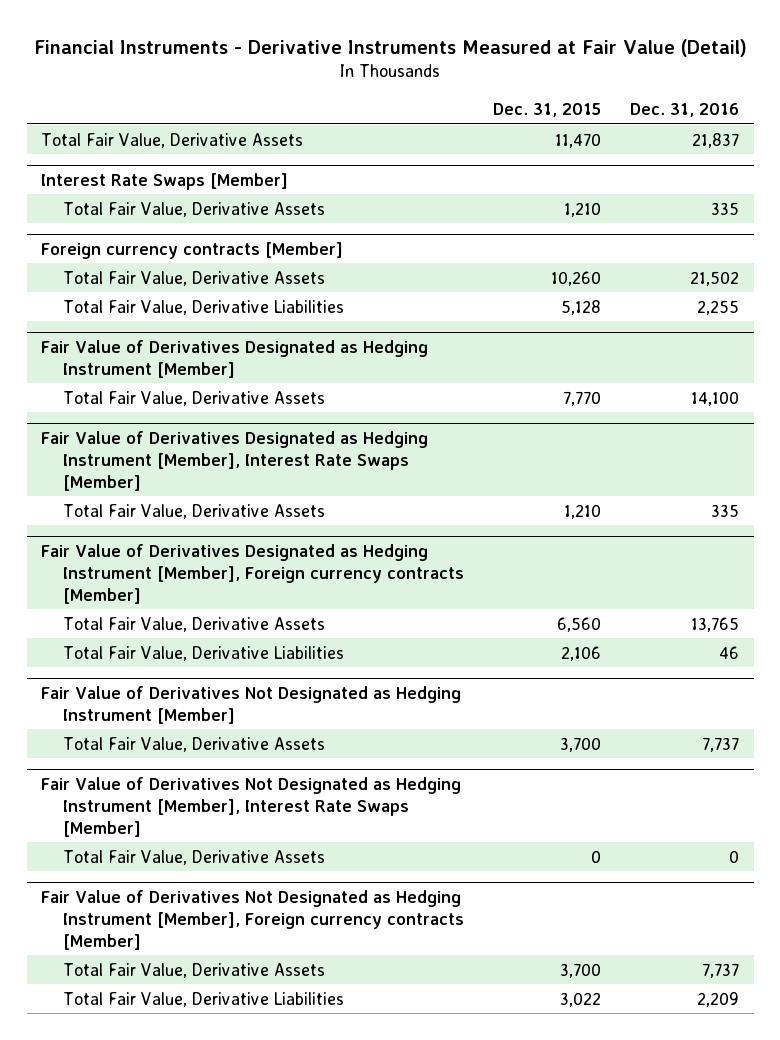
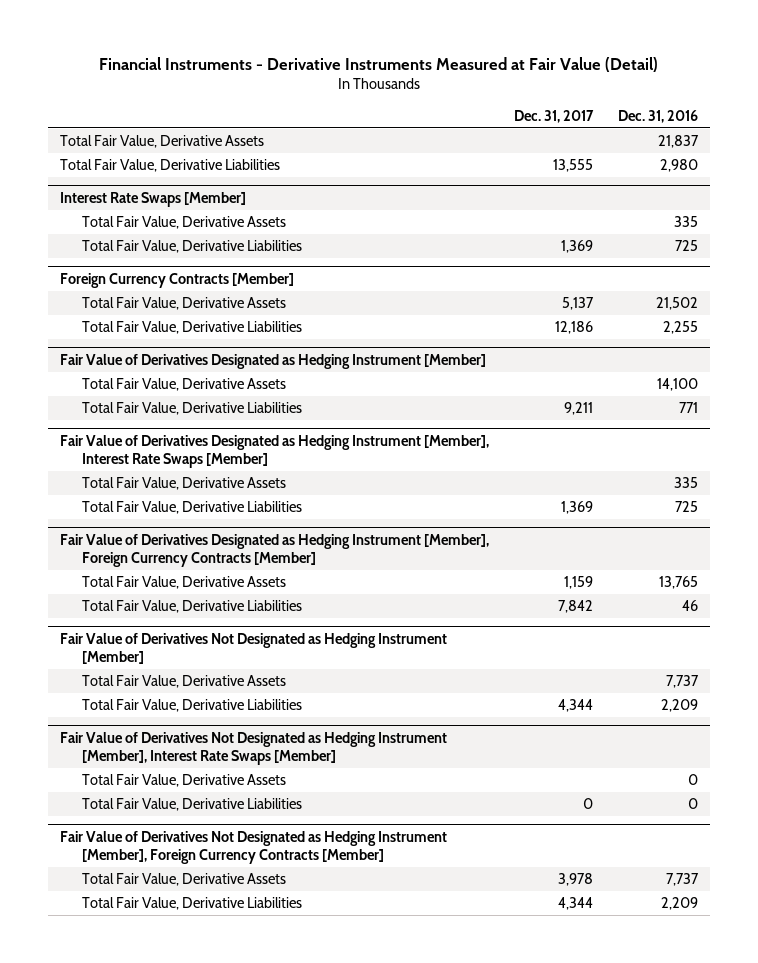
- | Dec. 31, 2015 | Dec. 31, 2016
+ | Dec. 31, 2017 | Dec. 31, 2016
+ Total Fair Value, Derivative Liabilities | 13,555 | 2,980
- Foreign currency contracts [Member]
@ Interest Rate Swaps [Member]
+ Total Fair Value, Derivative Liabilities | 1,369 | 725
+ Foreign Currency Contracts [Member]
@ Fair Value of Derivatives Designated as Hedging Instrument [Member]
+ Total Fair Value, Derivative Liabilities | 9,211 | 771
- Fair Value of Derivatives Designated as Hedging Instrument [Member], Foreign currency contracts [Member]
@ Fair Value of Derivatives Designated as Hedging Instrument [Member], Interest Rate Swaps [Member]
+ Total Fair Value, Derivative Liabilities | 1,369 | 725
+ Fair Value of Derivatives Designated as Hedging Instrument [Member], Foreign Currency Contracts [Member]
@ Fair Value of Derivatives Not Designated as Hedging Instrument [Member]
+ Total Fair Value, Derivative Liabilities | 4,344 | 2,209
- Fair Value of Derivatives Not Designated as Hedging Instrument [Member], Foreign currency contracts [Member]
@ Fair Value of Derivatives Not Designated as Hedging Instrument [Member], Interest Rate Swaps [Member]
+ Total Fair Value, Derivative Liabilities | 0 | 0
+ Fair Value of Derivatives Not Designated as Hedging Instrument [Member], Foreign Currency Contracts [Member]

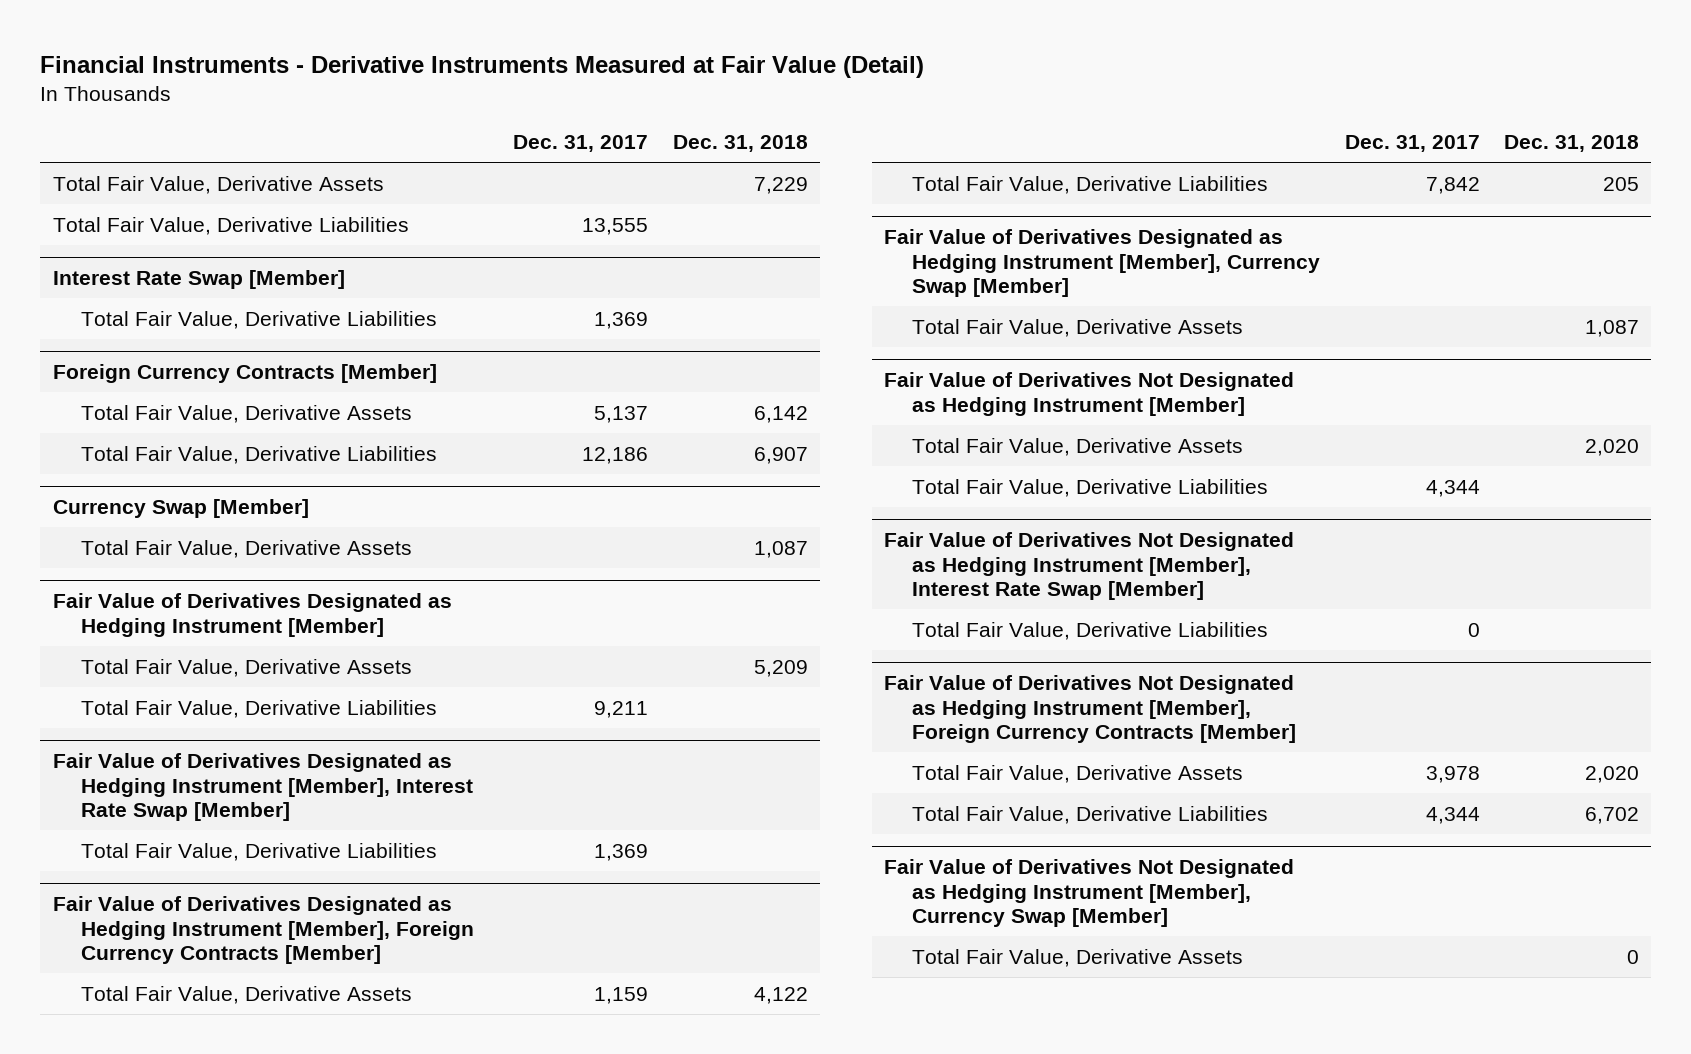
- | Dec. 31, 2017 | Dec. 31, 2016
+ | Dec. 31, 2017 | Dec. 31, 2018
- Interest Rate Swaps [Member]
- Total Fair Value, Derivative Assets | | 335
+ Interest Rate Swap [Member]
+ Currency Swap [Member]
+ Total Fair Value, Derivative Assets | | 1,087
- Fair Value of Derivatives Designated as Hedging Instrument [Member], Interest Rate Swaps [Member]
- Total Fair Value, Derivative Assets | | 335
+ Fair Value of Derivatives Designated as Hedging Instrument [Member], Interest Rate Swap [Member]
+ Fair Value of Derivatives Designated as Hedging Instrument [Member], Currency Swap [Member]
+ Total Fair Value, Derivative Assets | | 1,087
- Fair Value of Derivatives Not Designated as Hedging Instrument [Member], Interest Rate Swaps [Member]
- Total Fair Value, Derivative Assets | | 0
+ Fair Value of Derivatives Not Designated as Hedging Instrument [Member], Interest Rate Swap [Member]
+ Fair Value of Derivatives Not Designated as Hedging Instrument [Member], Currency Swap [Member]
+ Total Fair Value, Derivative Assets | | 0

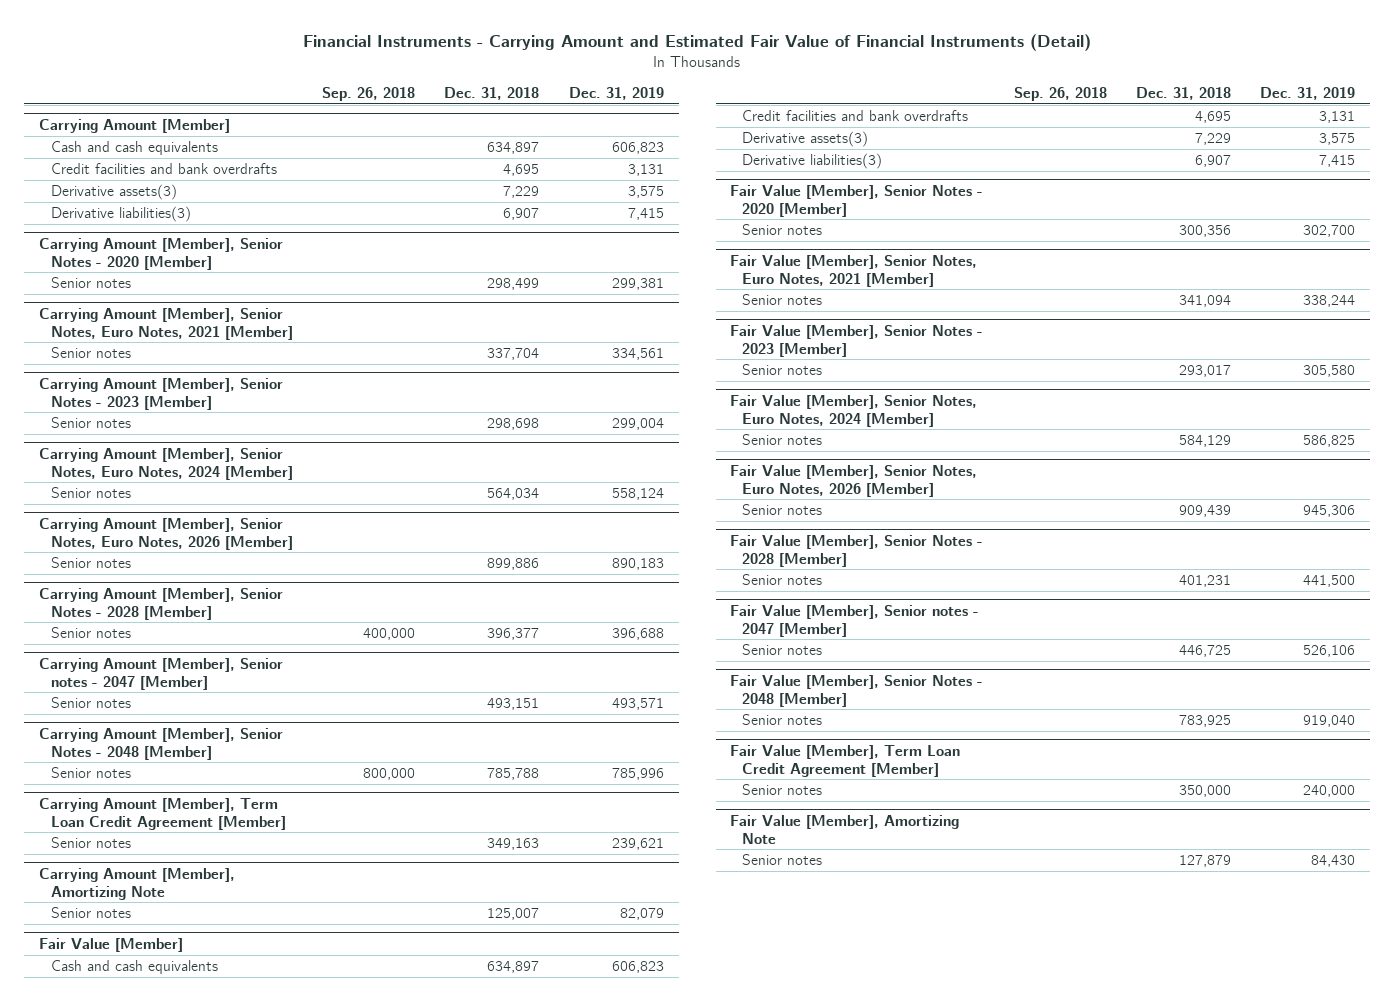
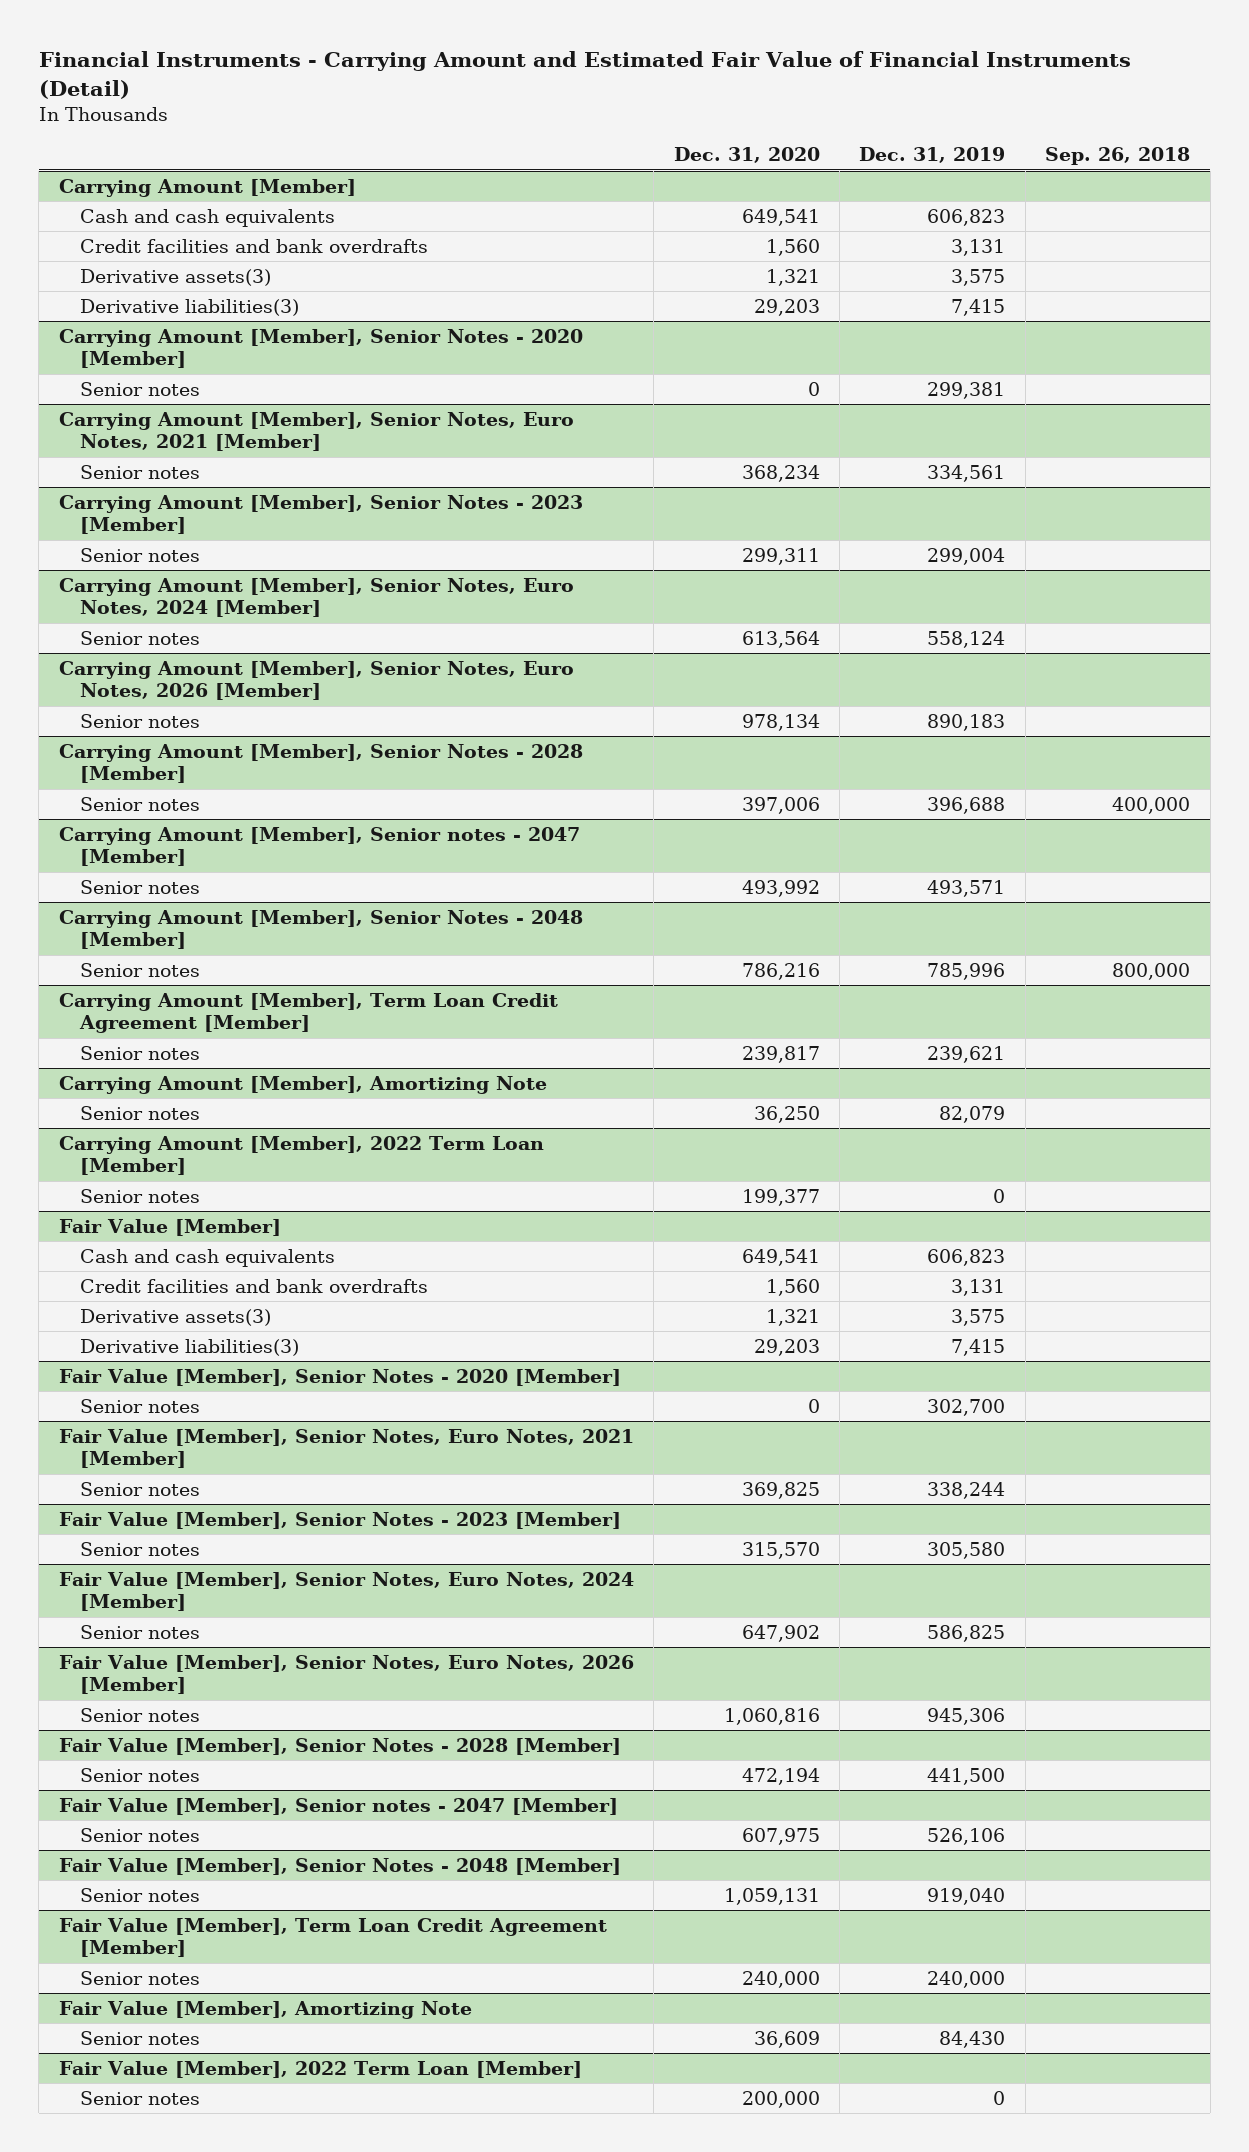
- | Sep. 26, 2018 | Dec. 31, 2018 | Dec. 31, 2019
+ | Dec. 31, 2020 | Dec. 31, 2019 | Sep. 26, 2018
+ Carrying Amount [Member], 2022 Term Loan [Member]
+ Senior notes | 199,377 | 0 |
+ Fair Value [Member], 2022 Term Loan [Member]
+ Senior notes | 200,000 | 0 |

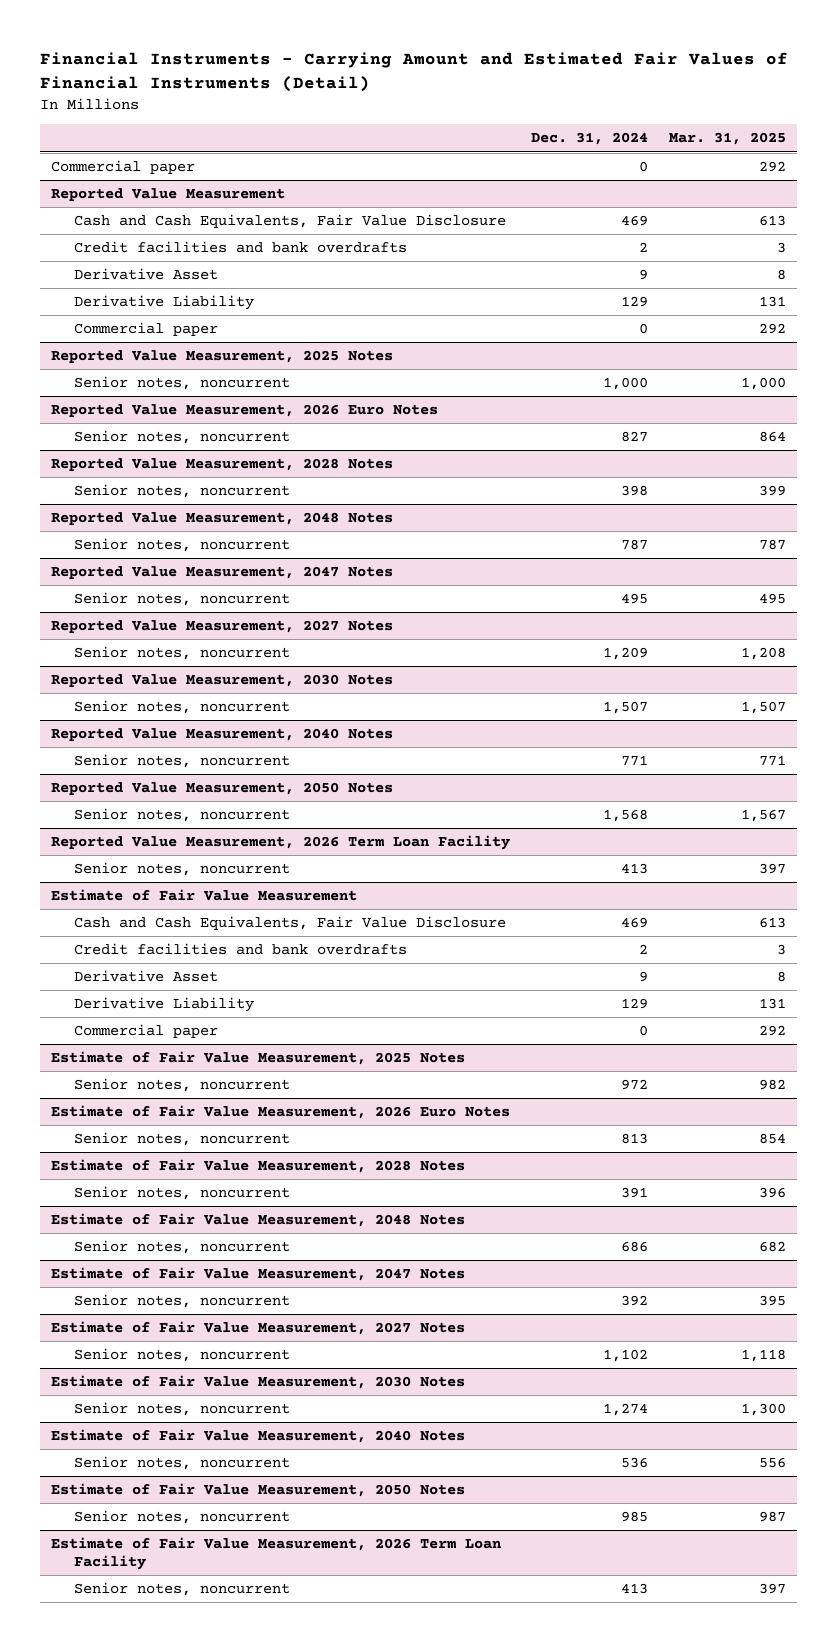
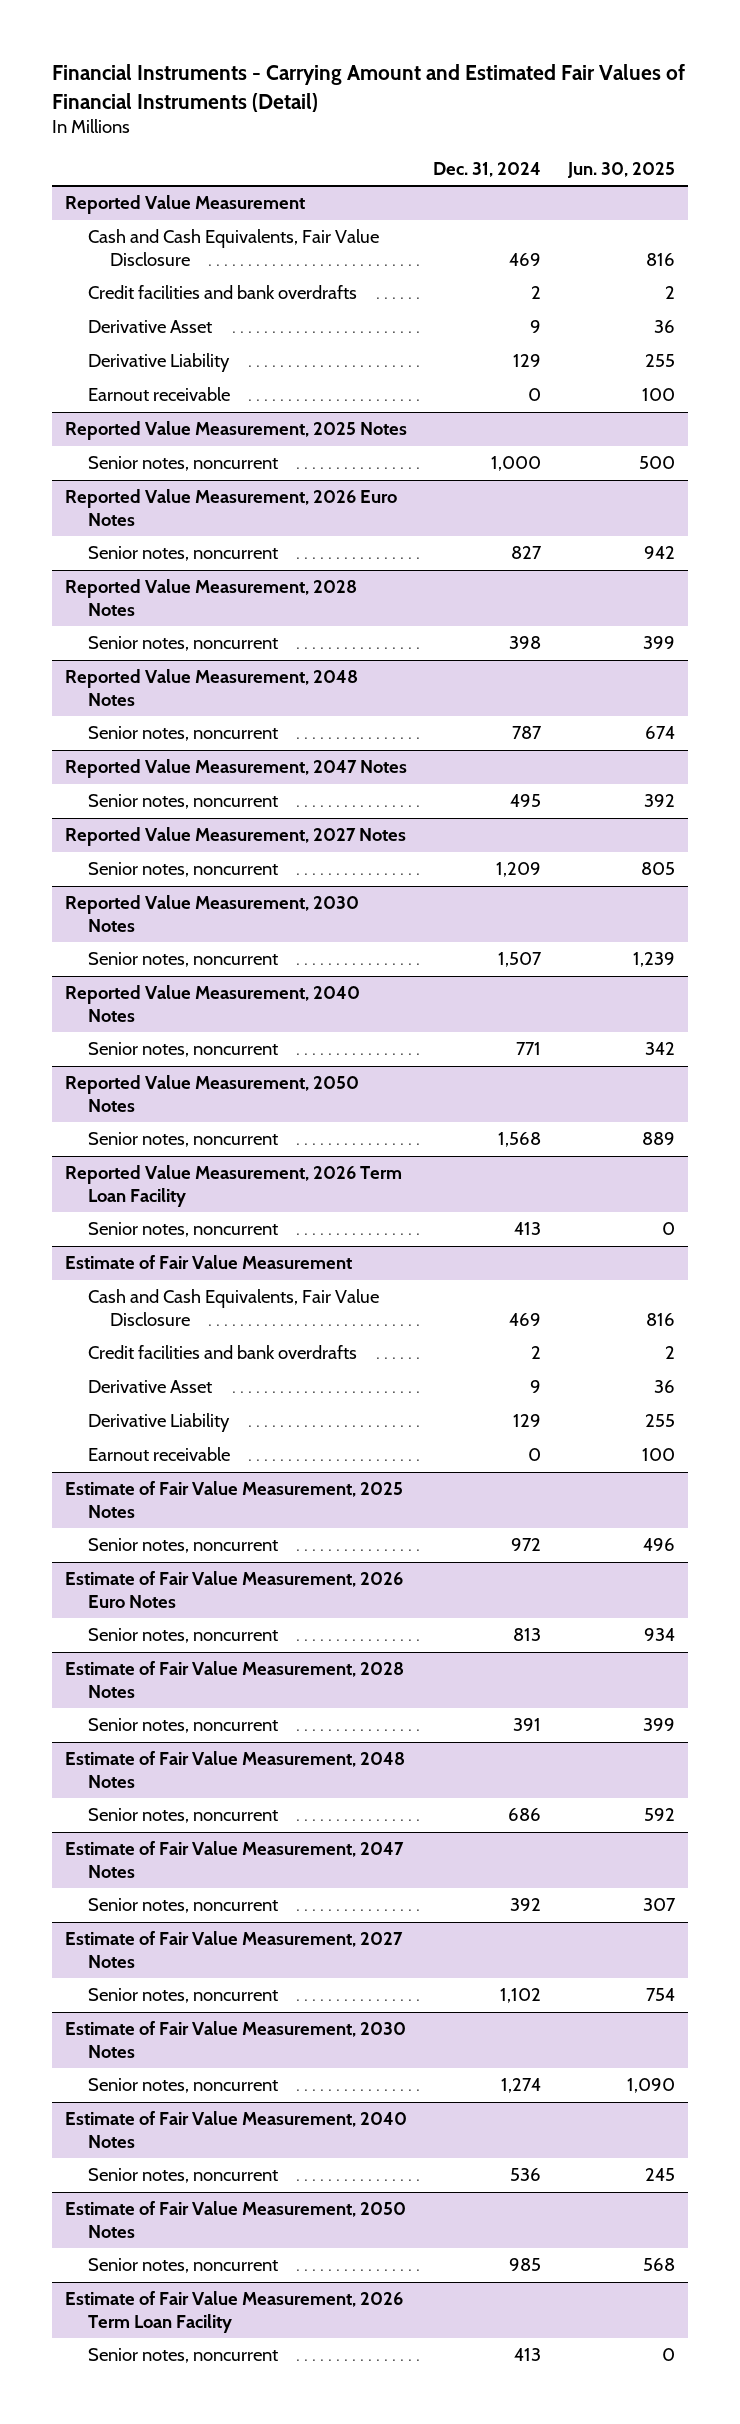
- | Dec. 31, 2024 | Mar. 31, 2025
+ | Dec. 31, 2024 | Jun. 30, 2025
- Commercial paper | 0 | 292
@ Reported Value Measurement
- Commercial paper | 0 | 292
+ Earnout receivable | 0 | 100
@ Estimate of Fair Value Measurement
- Commercial paper | 0 | 292
+ Earnout receivable | 0 | 100

